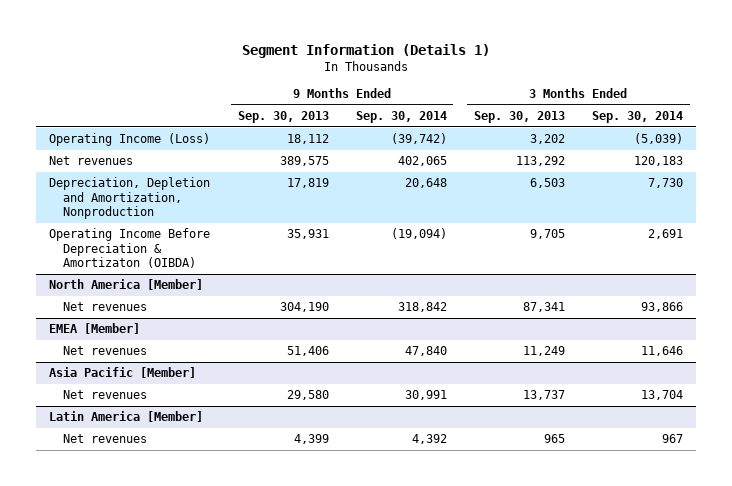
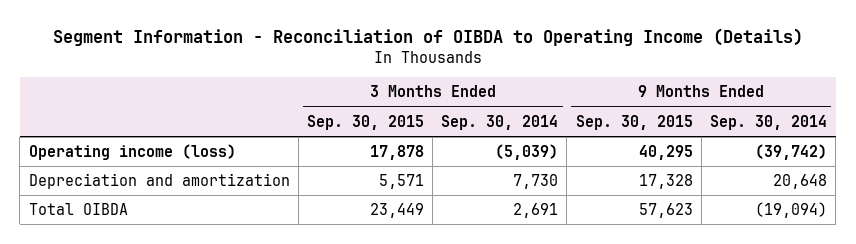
- Segment Information (Details 1)
+ Segment Information - Reconciliation of OIBDA to Operating Income (Details)
- | 9 Months Ended Sep. 30, 2013 | 9 Months Ended Sep. 30, 2014 | 3 Months Ended Sep. 30, 2013 | 3 Months Ended Sep. 30, 2014
+ | 3 Months Ended Sep. 30, 2015 | 3 Months Ended Sep. 30, 2014 | 9 Months Ended Sep. 30, 2015 | 9 Months Ended Sep. 30, 2014
- Operating Income (Loss) | 18,112 | (39,742) | 3,202 | (5,039)
- Net revenues | 389,575 | 402,065 | 113,292 | 120,183
- Depreciation, Depletion and Amortization, Nonproduction | 17,819 | 20,648 | 6,503 | 7,730
- Operating Income Before Depreciation & Amortizaton (OIBDA) | 35,931 | (19,094) | 9,705 | 2,691
- North America [Member]
- Net revenues | 304,190 | 318,842 | 87,341 | 93,866
- EMEA [Member]
- Net revenues | 51,406 | 47,840 | 11,249 | 11,646
- Asia Pacific [Member]
- Net revenues | 29,580 | 30,991 | 13,737 | 13,704
- Latin America [Member]
- Net revenues | 4,399 | 4,392 | 965 | 967
+ Operating income (loss) | 17,878 | (5,039) | 40,295 | (39,742)
+ Depreciation and amortization | 5,571 | 7,730 | 17,328 | 20,648
+ Total OIBDA | 23,449 | 2,691 | 57,623 | (19,094)

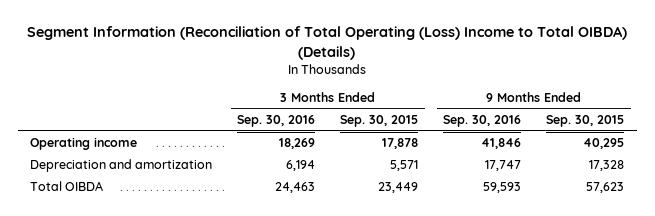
- Segment Information - Reconciliation of OIBDA to Operating Income (Details)
+ Segment Information (Reconciliation of Total Operating (Loss) Income to Total OIBDA) (Details)
- | 3 Months Ended Sep. 30, 2015 | 3 Months Ended Sep. 30, 2014 | 9 Months Ended Sep. 30, 2015 | 9 Months Ended Sep. 30, 2014
+ | 3 Months Ended Sep. 30, 2016 | 3 Months Ended Sep. 30, 2015 | 9 Months Ended Sep. 30, 2016 | 9 Months Ended Sep. 30, 2015
- Operating income (loss) | 17,878 | (5,039) | 40,295 | (39,742)
+ Operating income | 18,269 | 17,878 | 41,846 | 40,295

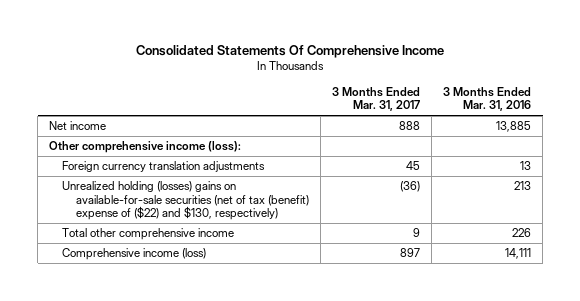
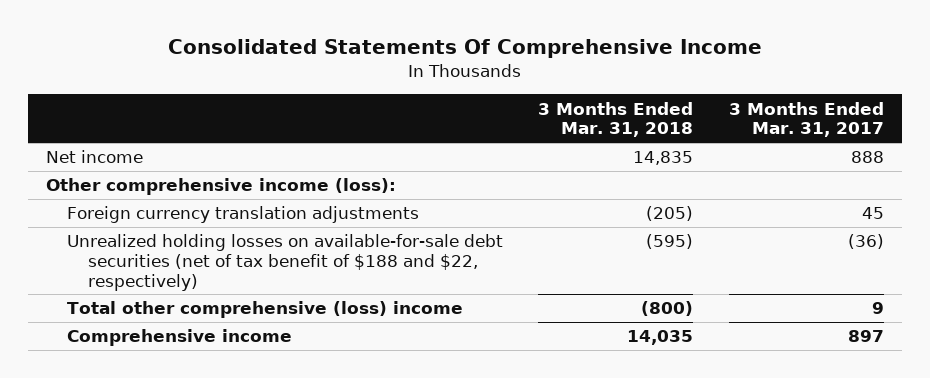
- | 3 Months Ended Mar. 31, 2017 | 3 Months Ended Mar. 31, 2016
+ | 3 Months Ended Mar. 31, 2018 | 3 Months Ended Mar. 31, 2017
- Unrealized holding (losses) gains on available-for-sale securities (net of tax (benefit) expense of ($22) and $130, respectively) | (36) | 213
- Total other comprehensive income | 9 | 226
- Comprehensive income (loss) | 897 | 14,111
+ Unrealized holding losses on available-for-sale debt securities (net of tax benefit of $188 and $22, respectively) | (595) | (36)
+ Total other comprehensive (loss) income | (800) | 9
+ Comprehensive income | 14,035 | 897

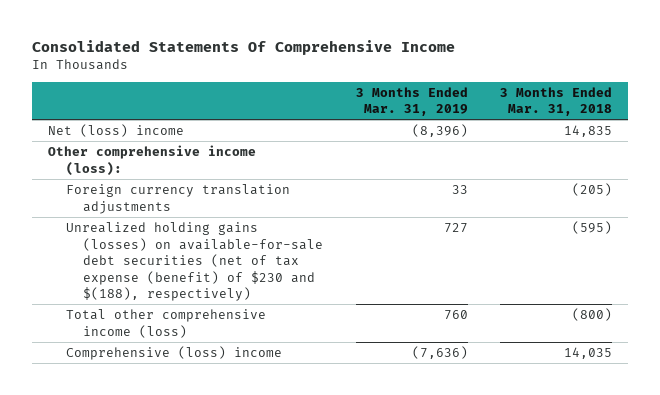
- | 3 Months Ended Mar. 31, 2018 | 3 Months Ended Mar. 31, 2017
+ | 3 Months Ended Mar. 31, 2019 | 3 Months Ended Mar. 31, 2018
- Net income | 14,835 | 888
+ Net (loss) income | (8,396) | 14,835
- Unrealized holding losses on available-for-sale debt securities (net of tax benefit of $188 and $22, respectively) | (595) | (36)
- Total other comprehensive (loss) income | (800) | 9
- Comprehensive income | 14,035 | 897
+ Unrealized holding gains (losses) on available-for-sale debt securities (net of tax expense (benefit) of $230 and $(188), respectively) | 727 | (595)
+ Total other comprehensive income (loss) | 760 | (800)
+ Comprehensive (loss) income | (7,636) | 14,035

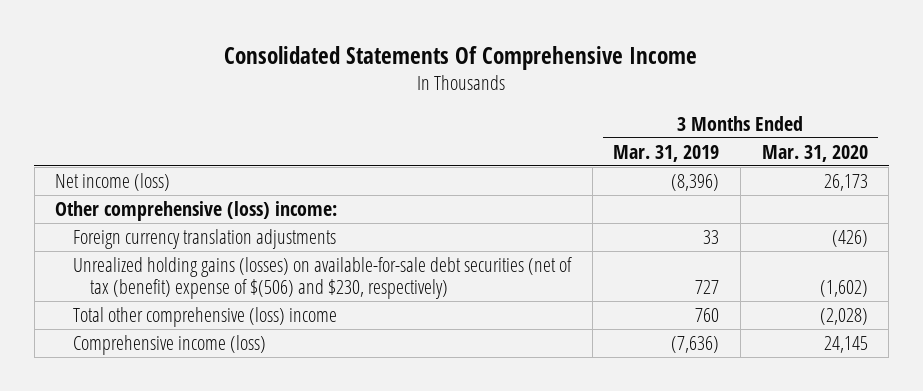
- | 3 Months Ended Mar. 31, 2019 | 3 Months Ended Mar. 31, 2018
+ | 3 Months Ended Mar. 31, 2019 | 3 Months Ended Mar. 31, 2020
- Net (loss) income | (8,396) | 14,835
- Other comprehensive income (loss):
+ Net income (loss) | (8,396) | 26,173
+ Other comprehensive (loss) income:
- Unrealized holding gains (losses) on available-for-sale debt securities (net of tax expense (benefit) of $230 and $(188), respectively) | 727 | (595)
- Total other comprehensive income (loss) | 760 | (800)
- Comprehensive (loss) income | (7,636) | 14,035
+ Unrealized holding gains (losses) on available-for-sale debt securities (net of tax (benefit) expense of $(506) and $230, respectively) | 727 | (1,602)
+ Total other comprehensive (loss) income | 760 | (2,028)
+ Comprehensive income (loss) | (7,636) | 24,145

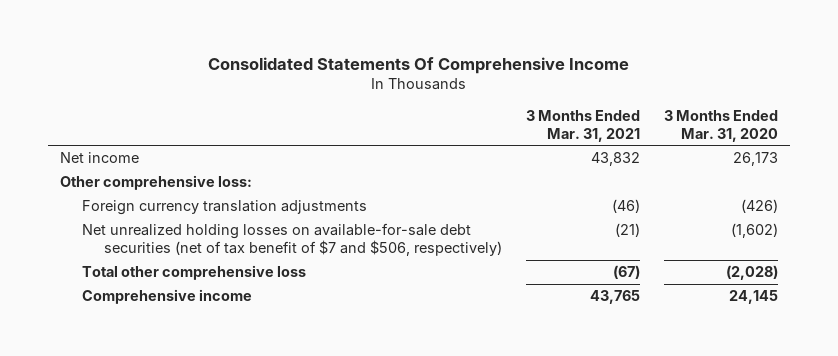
- | 3 Months Ended Mar. 31, 2019 | 3 Months Ended Mar. 31, 2020
+ | 3 Months Ended Mar. 31, 2021 | 3 Months Ended Mar. 31, 2020
- Net income (loss) | (8,396) | 26,173
- Other comprehensive (loss) income:
+ Net income | 43,832 | 26,173
+ Other comprehensive loss:
- Unrealized holding gains (losses) on available-for-sale debt securities (net of tax (benefit) expense of $(506) and $230, respectively) | 727 | (1,602)
- Total other comprehensive (loss) income | 760 | (2,028)
- Comprehensive income (loss) | (7,636) | 24,145
+ Net unrealized holding losses on available-for-sale debt securities (net of tax benefit of $7 and $506, respectively) | (21) | (1,602)
+ Total other comprehensive loss | (67) | (2,028)
+ Comprehensive income | 43,765 | 24,145

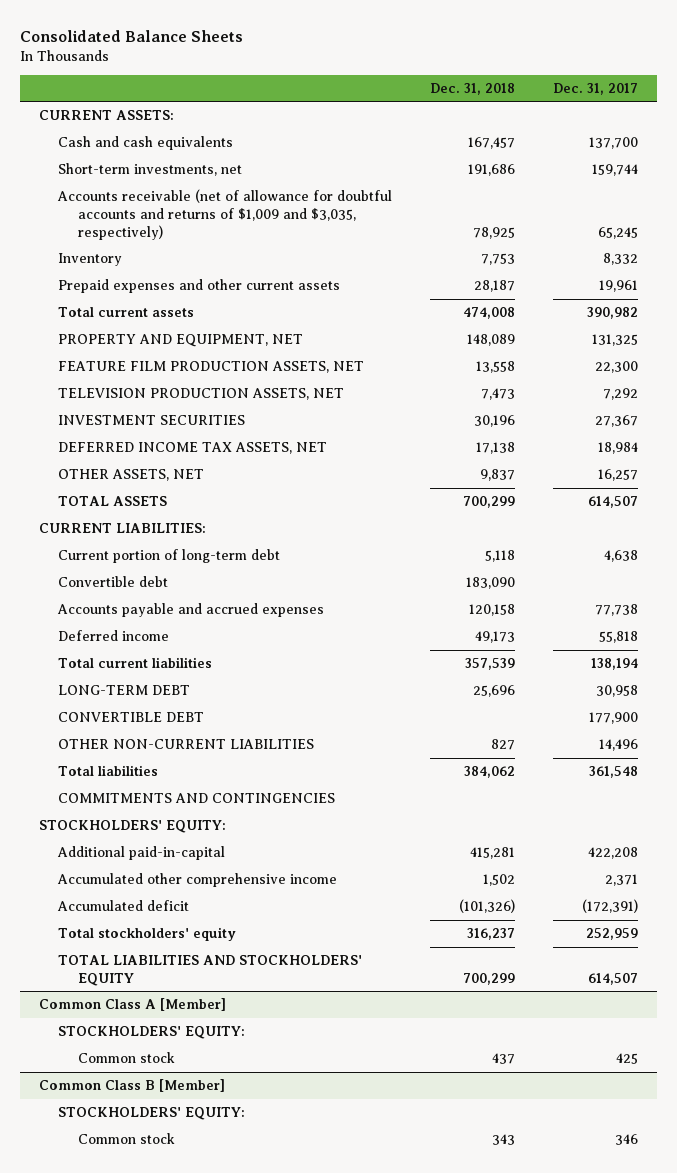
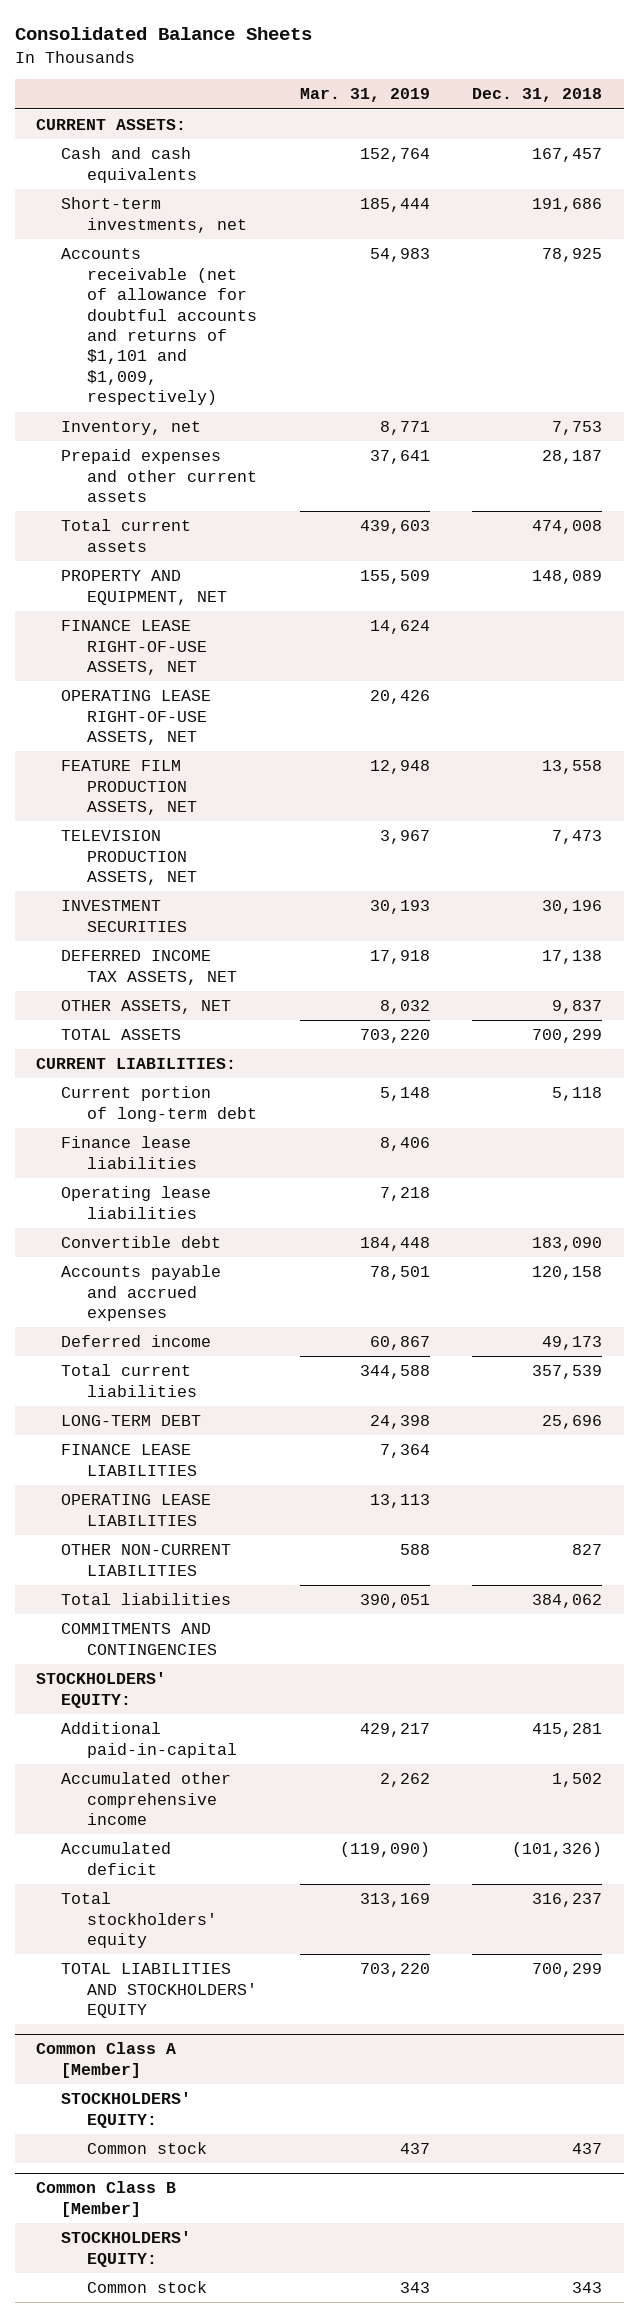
- | Dec. 31, 2018 | Dec. 31, 2017
+ | Mar. 31, 2019 | Dec. 31, 2018
- Accounts receivable (net of allowance for doubtful accounts and returns of $1,009 and $3,035, respectively) | 78,925 | 65,245
- Inventory | 7,753 | 8,332
+ Accounts receivable (net of allowance for doubtful accounts and returns of $1,101 and $1,009, respectively) | 54,983 | 78,925
+ Inventory, net | 8,771 | 7,753
+ FINANCE LEASE RIGHT-OF-USE ASSETS, NET | 14,624 |
+ OPERATING LEASE RIGHT-OF-USE ASSETS, NET | 20,426 |
+ Finance lease liabilities | 8,406 |
+ Operating lease liabilities | 7,218 |
- CONVERTIBLE DEBT | | 177,900
+ FINANCE LEASE LIABILITIES | 7,364 |
+ OPERATING LEASE LIABILITIES | 13,113 |

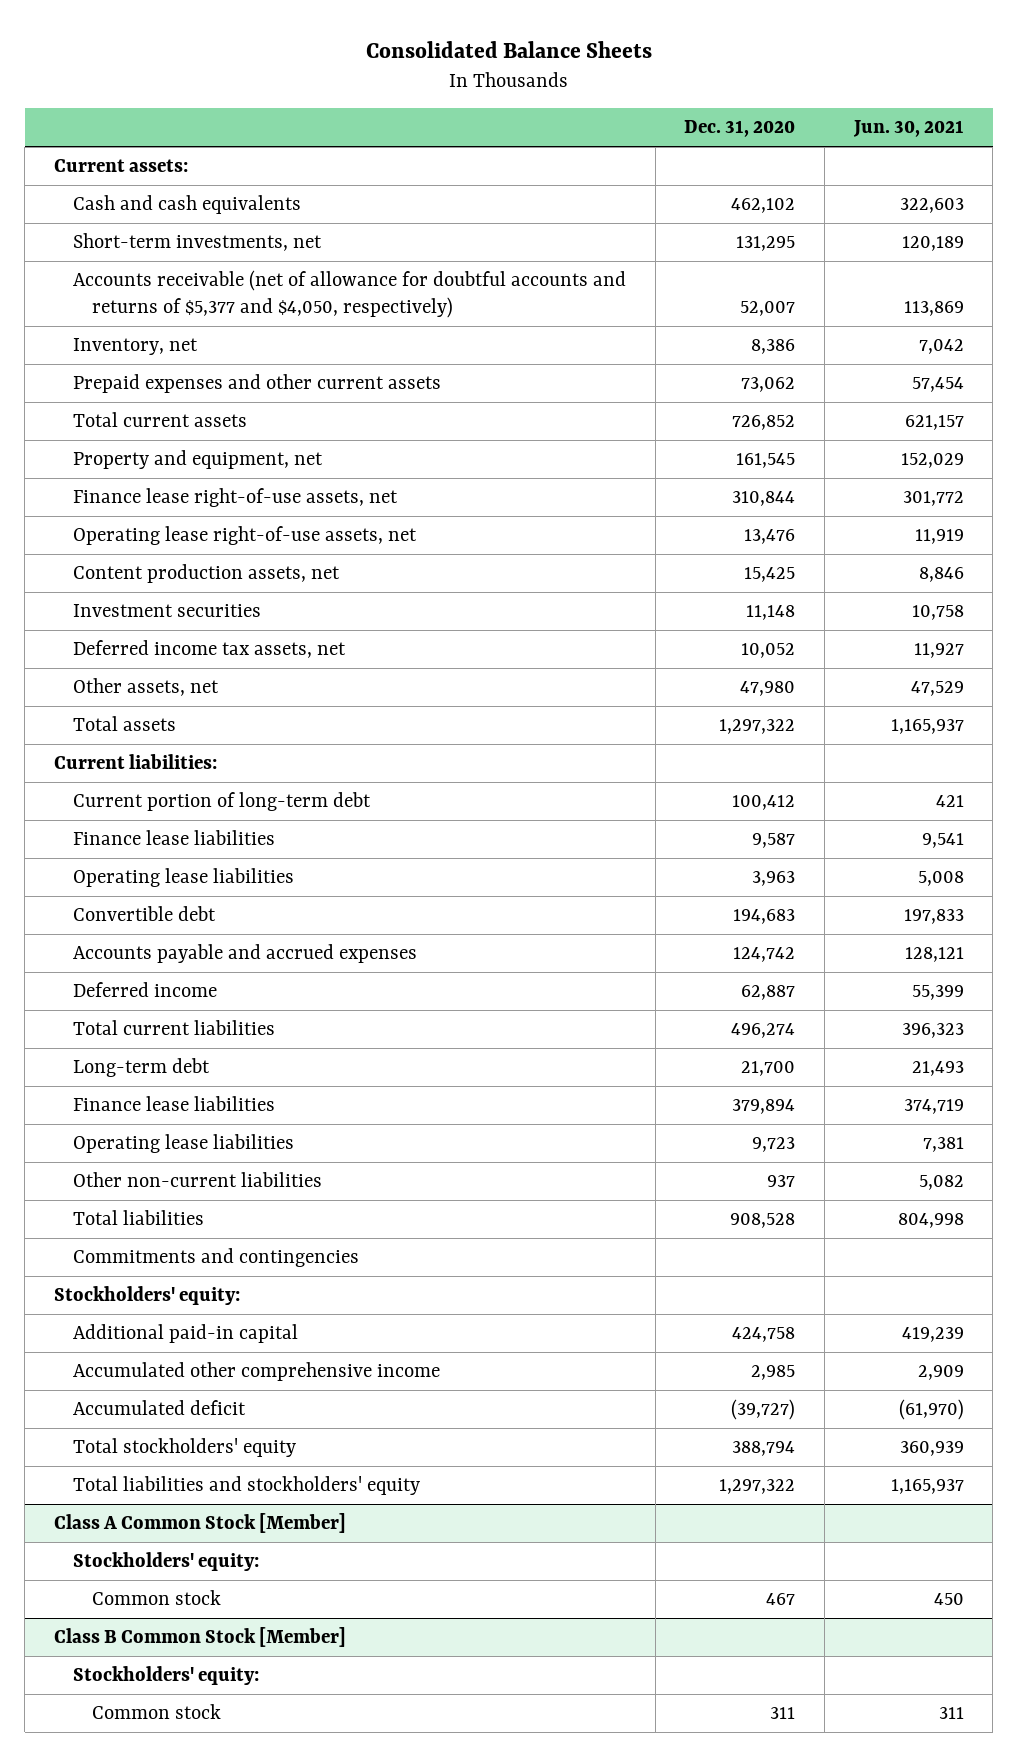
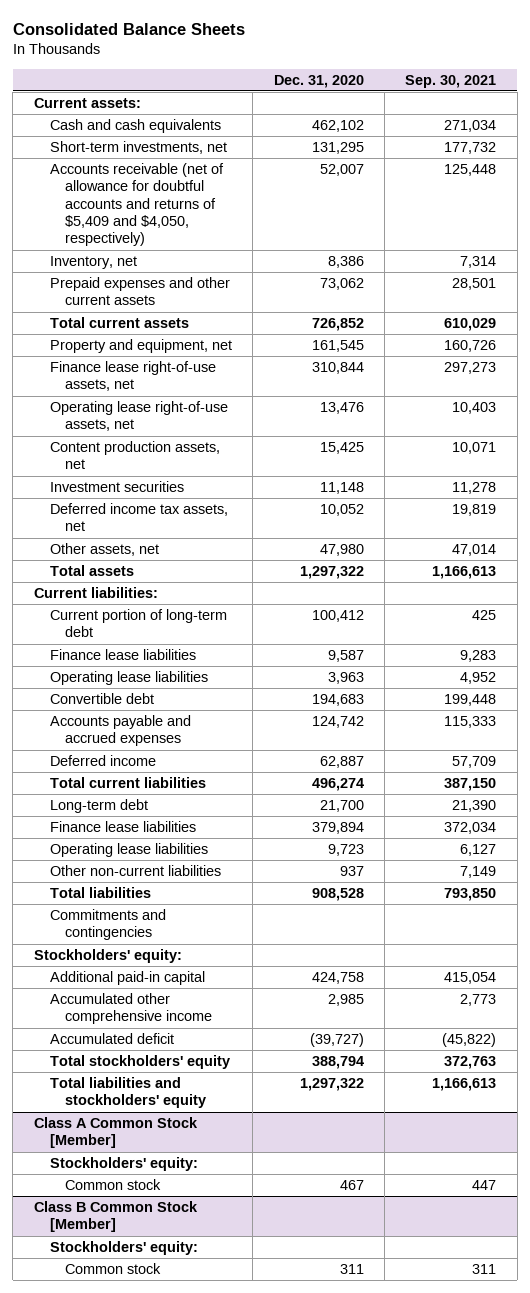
- | Dec. 31, 2020 | Jun. 30, 2021
+ | Dec. 31, 2020 | Sep. 30, 2021
- Accounts receivable (net of allowance for doubtful accounts and returns of $5,377 and $4,050, respectively) | 52,007 | 113,869
+ Accounts receivable (net of allowance for doubtful accounts and returns of $5,409 and $4,050, respectively) | 52,007 | 125,448

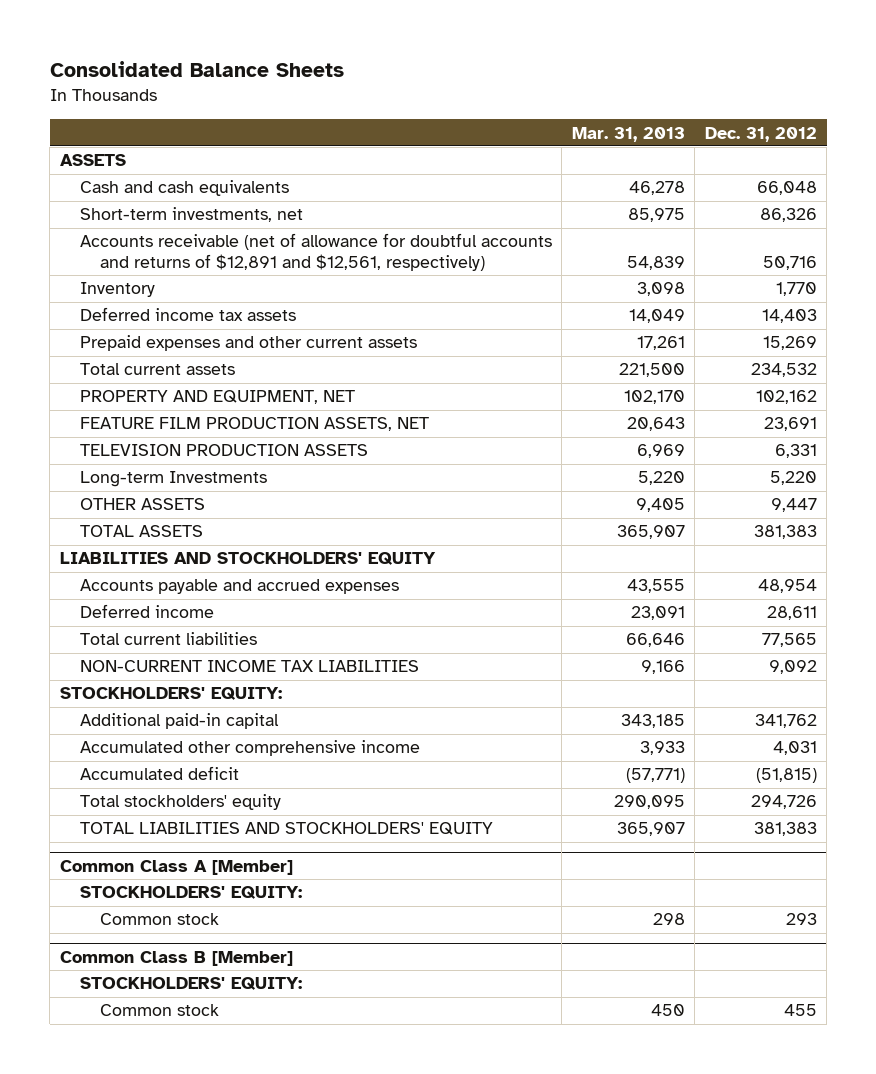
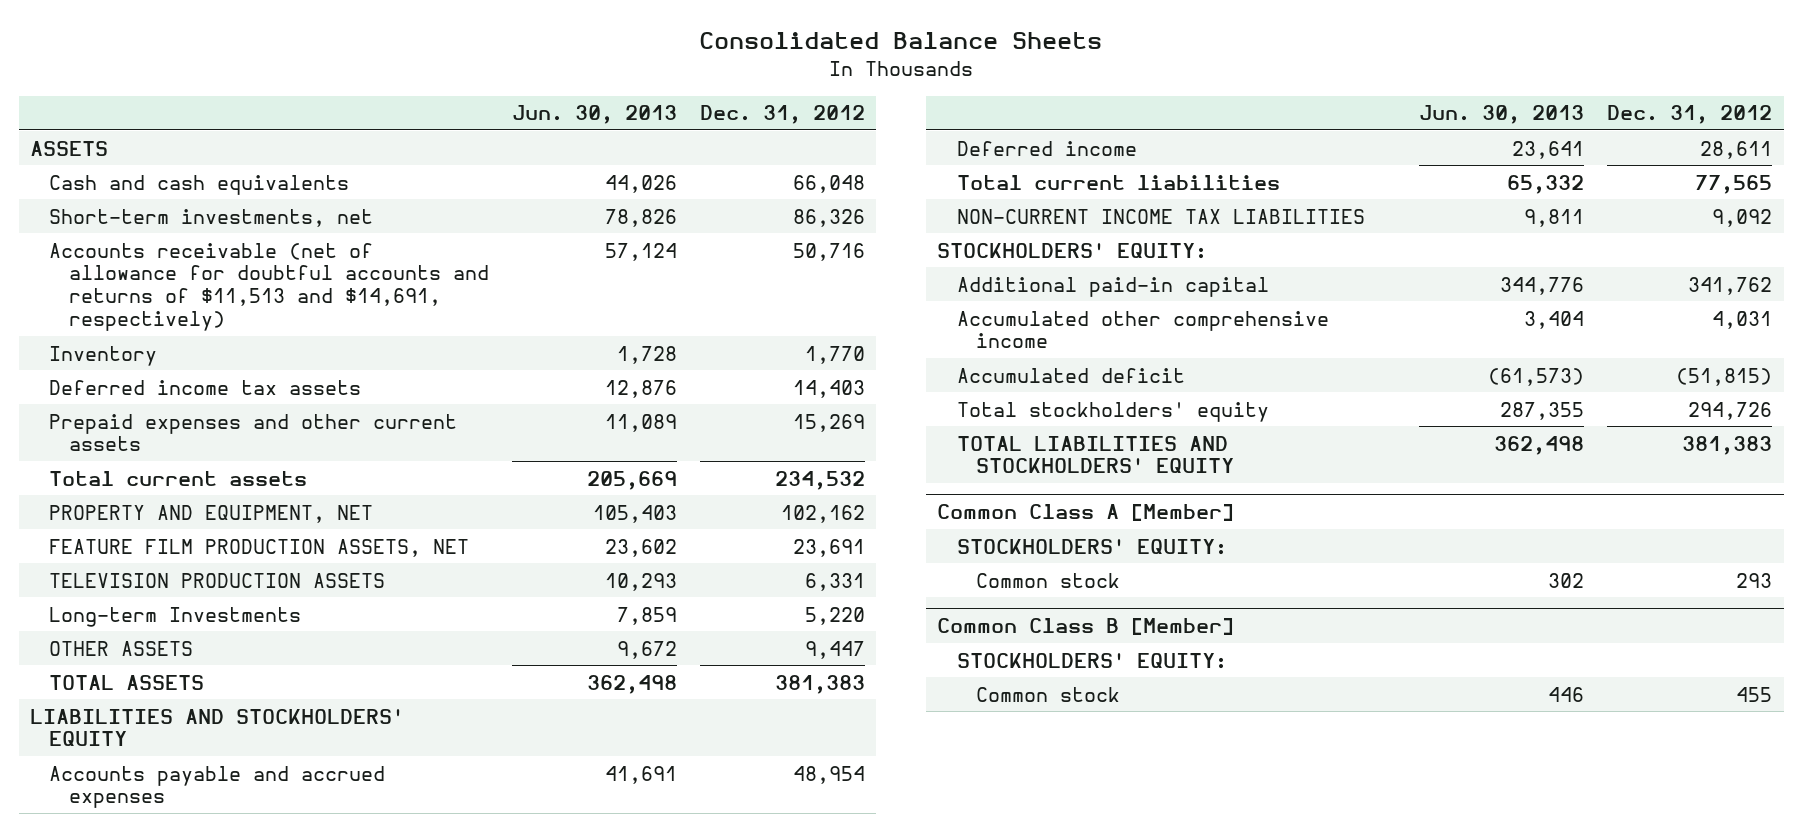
- | Mar. 31, 2013 | Dec. 31, 2012
+ | Jun. 30, 2013 | Dec. 31, 2012
- Accounts receivable (net of allowance for doubtful accounts and returns of $12,891 and $12,561, respectively) | 54,839 | 50,716
+ Accounts receivable (net of allowance for doubtful accounts and returns of $11,513 and $14,691, respectively) | 57,124 | 50,716

